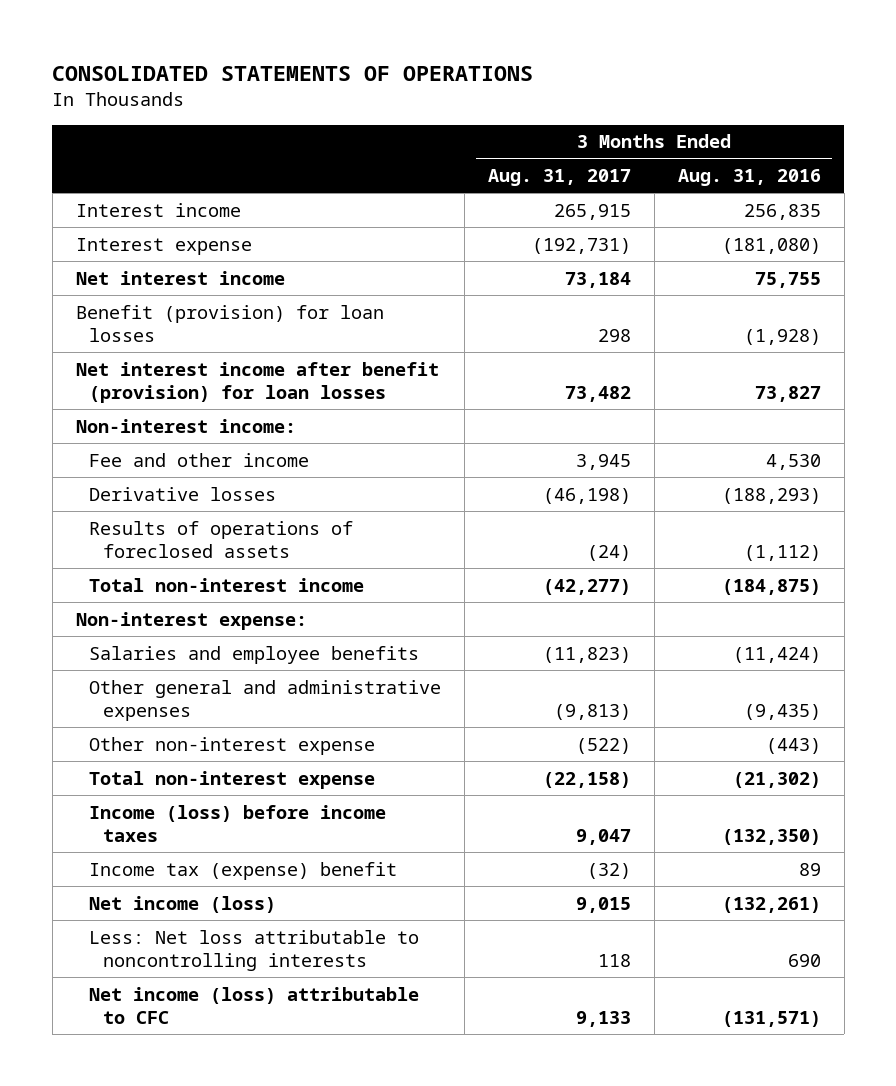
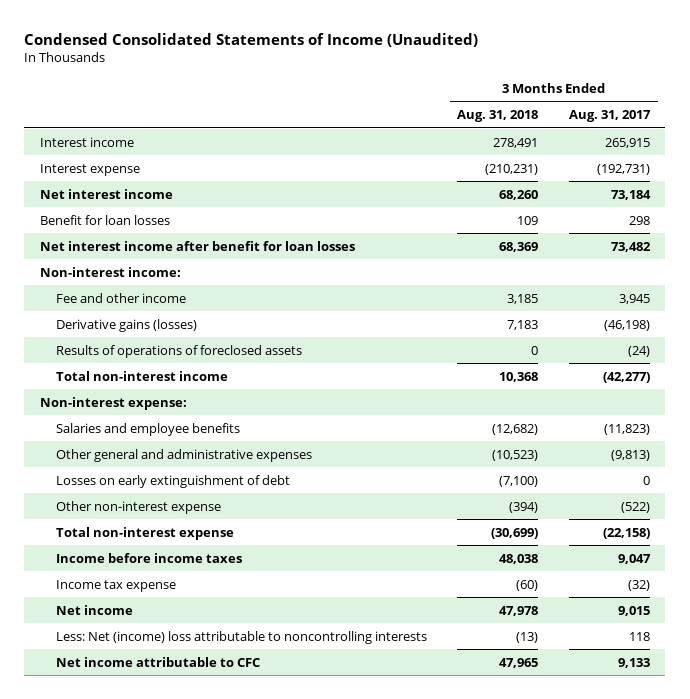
- CONSOLIDATED STATEMENTS OF OPERATIONS
+ Condensed Consolidated Statements of Income (Unaudited)
- | 3 Months Ended Aug. 31, 2017 | 3 Months Ended Aug. 31, 2016
+ | 3 Months Ended Aug. 31, 2018 | 3 Months Ended Aug. 31, 2017
- Benefit (provision) for loan losses | 298 | (1,928)
- Net interest income after benefit (provision) for loan losses | 73,482 | 73,827
+ Benefit for loan losses | 109 | 298
+ Net interest income after benefit for loan losses | 68,369 | 73,482
- Derivative losses | (46,198) | (188,293)
+ Derivative gains (losses) | 7,183 | (46,198)
+ Losses on early extinguishment of debt | (7,100) | 0
- Income (loss) before income taxes | 9,047 | (132,350)
- Income tax (expense) benefit | (32) | 89
- Net income (loss) | 9,015 | (132,261)
- Less: Net loss attributable to noncontrolling interests | 118 | 690
- Net income (loss) attributable to CFC | 9,133 | (131,571)
+ Income before income taxes | 48,038 | 9,047
+ Income tax expense | (60) | (32)
+ Net income | 47,978 | 9,015
+ Less: Net (income) loss attributable to noncontrolling interests | (13) | 118
+ Net income attributable to CFC | 47,965 | 9,133

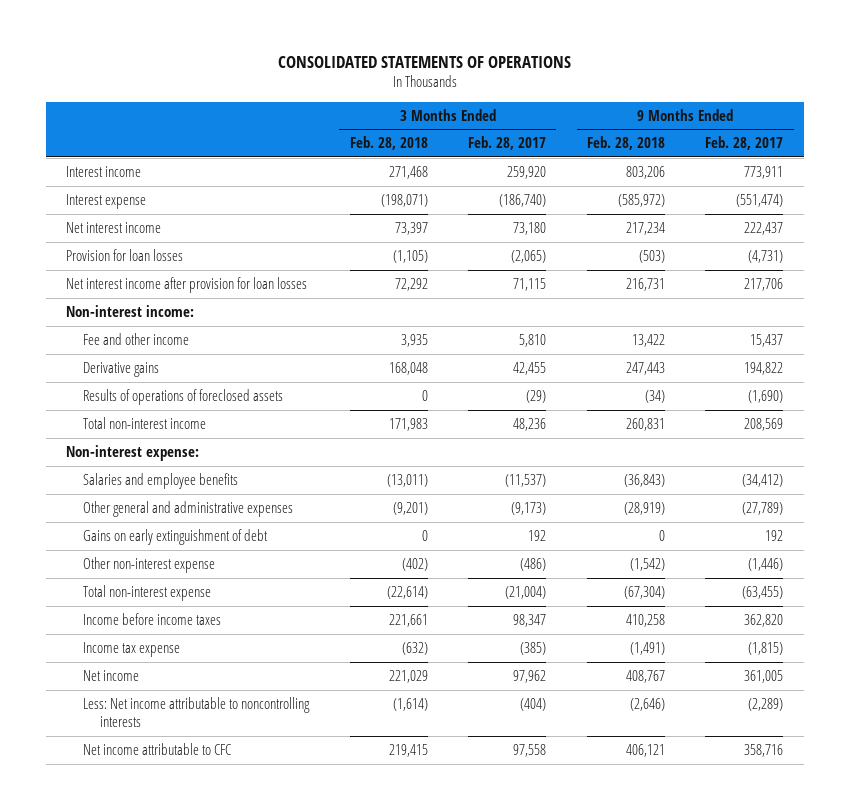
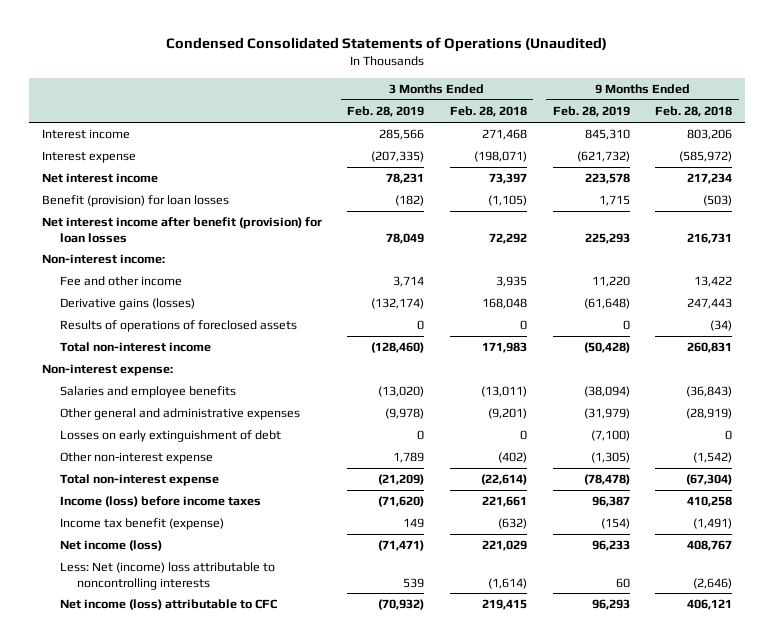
- CONSOLIDATED STATEMENTS OF OPERATIONS
+ Condensed Consolidated Statements of Operations (Unaudited)
- | 3 Months Ended Feb. 28, 2018 | 3 Months Ended Feb. 28, 2017 | 9 Months Ended Feb. 28, 2018 | 9 Months Ended Feb. 28, 2017
+ | 3 Months Ended Feb. 28, 2019 | 3 Months Ended Feb. 28, 2018 | 9 Months Ended Feb. 28, 2019 | 9 Months Ended Feb. 28, 2018
- Provision for loan losses | (1,105) | (2,065) | (503) | (4,731)
- Net interest income after provision for loan losses | 72,292 | 71,115 | 216,731 | 217,706
+ Benefit (provision) for loan losses | (182) | (1,105) | 1,715 | (503)
+ Net interest income after benefit (provision) for loan losses | 78,049 | 72,292 | 225,293 | 216,731
- Derivative gains | 168,048 | 42,455 | 247,443 | 194,822
+ Derivative gains (losses) | (132,174) | 168,048 | (61,648) | 247,443
- Gains on early extinguishment of debt | 0 | 192 | 0 | 192
+ Losses on early extinguishment of debt | 0 | 0 | (7,100) | 0
- Income before income taxes | 221,661 | 98,347 | 410,258 | 362,820
- Income tax expense | (632) | (385) | (1,491) | (1,815)
- Net income | 221,029 | 97,962 | 408,767 | 361,005
- Less: Net income attributable to noncontrolling interests | (1,614) | (404) | (2,646) | (2,289)
- Net income attributable to CFC | 219,415 | 97,558 | 406,121 | 358,716
+ Income (loss) before income taxes | (71,620) | 221,661 | 96,387 | 410,258
+ Income tax benefit (expense) | 149 | (632) | (154) | (1,491)
+ Net income (loss) | (71,471) | 221,029 | 96,233 | 408,767
+ Less: Net (income) loss attributable to noncontrolling interests | 539 | (1,614) | 60 | (2,646)
+ Net income (loss) attributable to CFC | (70,932) | 219,415 | 96,293 | 406,121

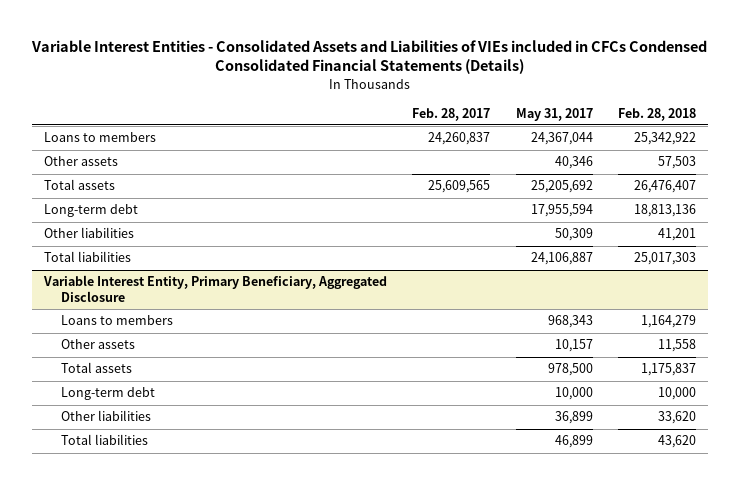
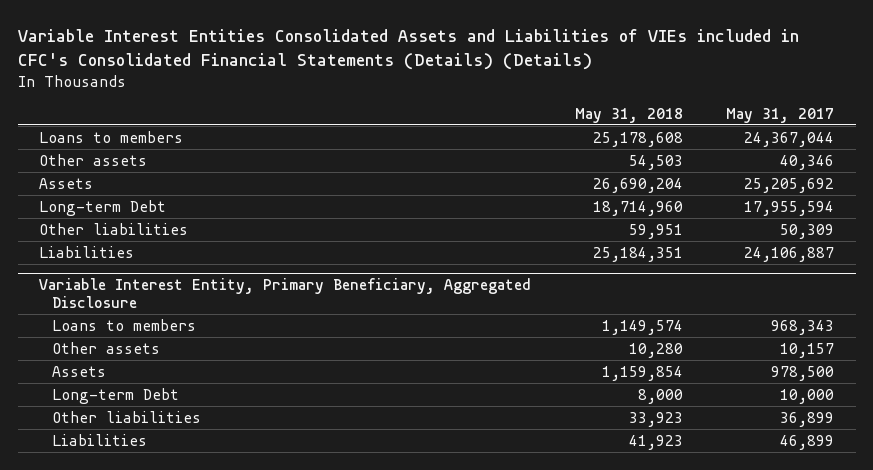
- Variable Interest Entities - Consolidated Assets and Liabilities of VIEs included in CFCs Condensed Consolidated Financial Statements (Details)
+ Variable Interest Entities Consolidated Assets and Liabilities of VIEs included in CFC's Consolidated Financial Statements (Details) (Details)
- | Feb. 28, 2017 | May 31, 2017 | Feb. 28, 2018
+ | May 31, 2018 | May 31, 2017
- Total assets | 25,609,565 | 25,205,692 | 26,476,407
- Long-term debt | | 17,955,594 | 18,813,136
+ Assets | 26,690,204 | 25,205,692
+ Long-term Debt | 18,714,960 | 17,955,594
- Total liabilities | | 24,106,887 | 25,017,303
+ Liabilities | 25,184,351 | 24,106,887
@ Variable Interest Entity, Primary Beneficiary, Aggregated Disclosure
- Total assets | | 978,500 | 1,175,837
- Long-term debt | | 10,000 | 10,000
+ Assets | 1,159,854 | 978,500
+ Long-term Debt | 8,000 | 10,000
- Total liabilities | | 46,899 | 43,620
+ Liabilities | 41,923 | 46,899

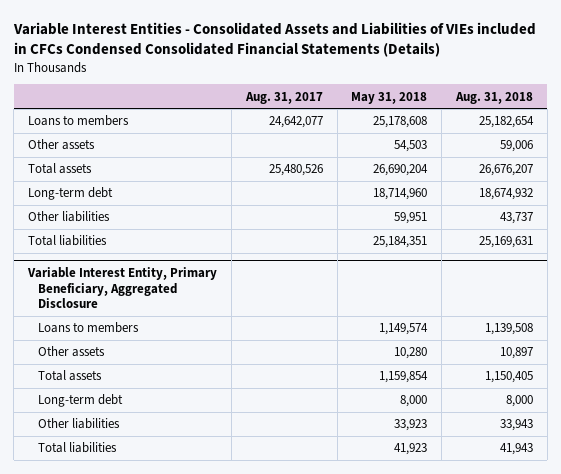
- Variable Interest Entities Consolidated Assets and Liabilities of VIEs included in CFC's Consolidated Financial Statements (Details) (Details)
+ Variable Interest Entities - Consolidated Assets and Liabilities of VIEs included in CFCs Condensed Consolidated Financial Statements (Details)
- | May 31, 2018 | May 31, 2017
+ | Aug. 31, 2017 | May 31, 2018 | Aug. 31, 2018
- Assets | 26,690,204 | 25,205,692
- Long-term Debt | 18,714,960 | 17,955,594
+ Total assets | 25,480,526 | 26,690,204 | 26,676,207
+ Long-term debt | | 18,714,960 | 18,674,932
- Liabilities | 25,184,351 | 24,106,887
+ Total liabilities | | 25,184,351 | 25,169,631
@ Variable Interest Entity, Primary Beneficiary, Aggregated Disclosure
- Assets | 1,159,854 | 978,500
- Long-term Debt | 8,000 | 10,000
+ Total assets | | 1,159,854 | 1,150,405
+ Long-term debt | | 8,000 | 8,000
- Liabilities | 41,923 | 46,899
+ Total liabilities | | 41,923 | 41,943

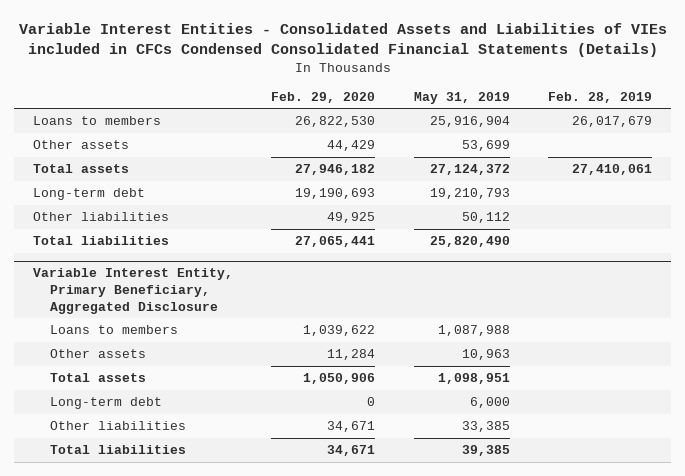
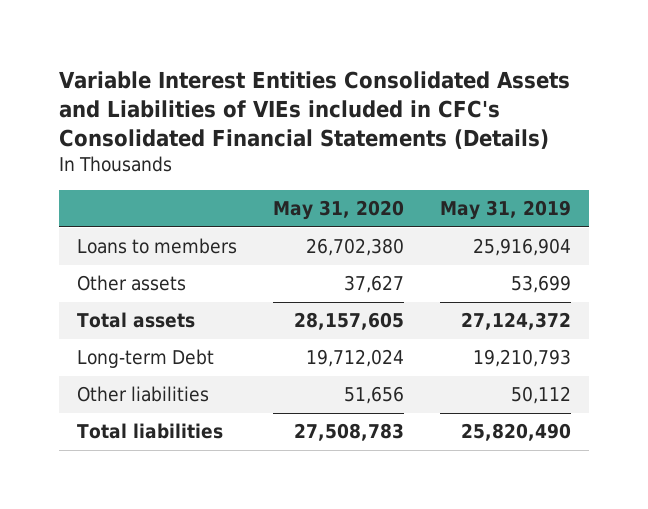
- Variable Interest Entities - Consolidated Assets and Liabilities of VIEs included in CFCs Condensed Consolidated Financial Statements (Details)
+ Variable Interest Entities Consolidated Assets and Liabilities of VIEs included in CFC's Consolidated Financial Statements (Details)
- | Feb. 29, 2020 | May 31, 2019 | Feb. 28, 2019
+ | May 31, 2020 | May 31, 2019
- Long-term debt | 19,190,693 | 19,210,793 |
+ Long-term Debt | 19,712,024 | 19,210,793
- Variable Interest Entity, Primary Beneficiary, Aggregated Disclosure
- Loans to members | 1,039,622 | 1,087,988 |
- Other assets | 11,284 | 10,963 |
- Total assets | 1,050,906 | 1,098,951 |
- Long-term debt | 0 | 6,000 |
- Other liabilities | 34,671 | 33,385 |
- Total liabilities | 34,671 | 39,385 |

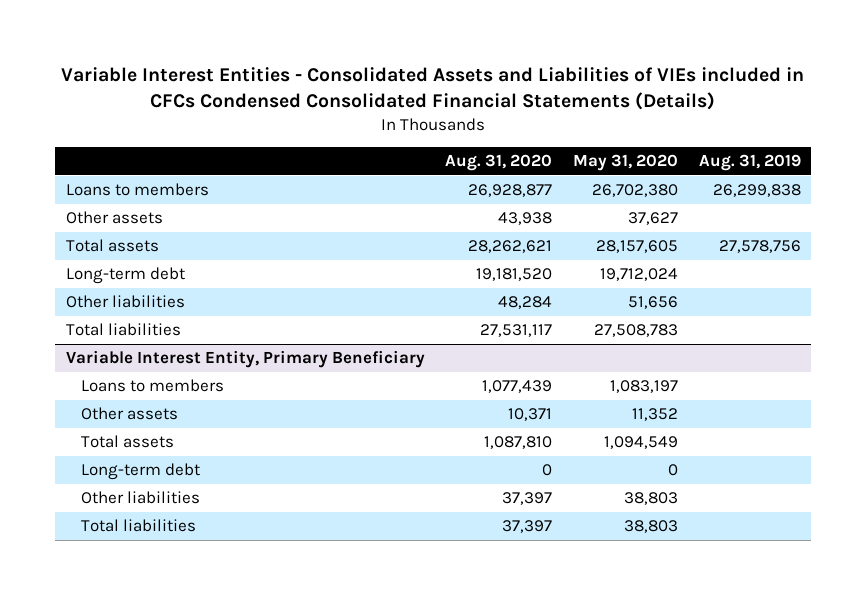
- Variable Interest Entities Consolidated Assets and Liabilities of VIEs included in CFC's Consolidated Financial Statements (Details)
+ Variable Interest Entities - Consolidated Assets and Liabilities of VIEs included in CFCs Condensed Consolidated Financial Statements (Details)
- | May 31, 2020 | May 31, 2019
+ | Aug. 31, 2020 | May 31, 2020 | Aug. 31, 2019
- Long-term Debt | 19,712,024 | 19,210,793
+ Long-term debt | 19,181,520 | 19,712,024 |
+ Variable Interest Entity, Primary Beneficiary
+ Loans to members | 1,077,439 | 1,083,197 |
+ Other assets | 10,371 | 11,352 |
+ Total assets | 1,087,810 | 1,094,549 |
+ Long-term debt | 0 | 0 |
+ Other liabilities | 37,397 | 38,803 |
+ Total liabilities | 37,397 | 38,803 |

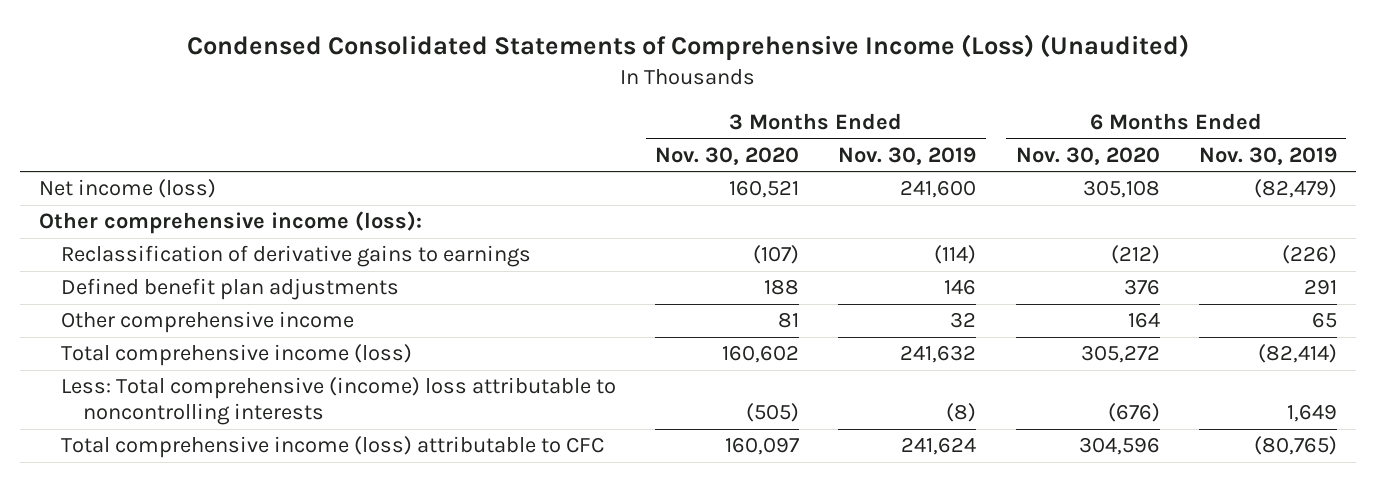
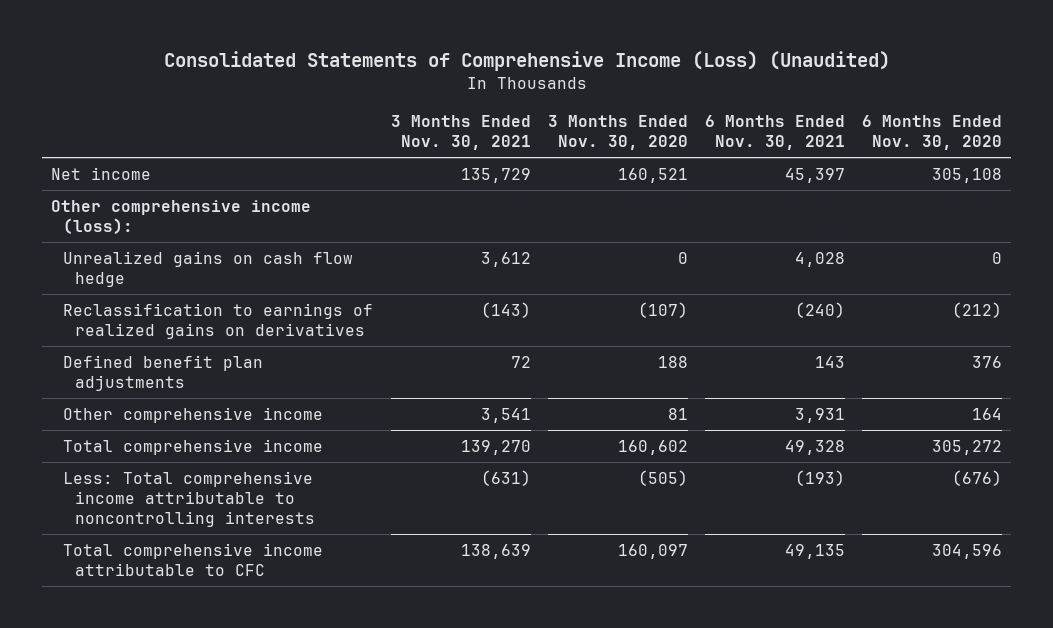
- Condensed Consolidated Statements of Comprehensive Income (Loss) (Unaudited)
+ Consolidated Statements of Comprehensive Income (Loss) (Unaudited)
- | 3 Months Ended Nov. 30, 2020 | 3 Months Ended Nov. 30, 2019 | 6 Months Ended Nov. 30, 2020 | 6 Months Ended Nov. 30, 2019
+ | 3 Months Ended Nov. 30, 2021 | 3 Months Ended Nov. 30, 2020 | 6 Months Ended Nov. 30, 2021 | 6 Months Ended Nov. 30, 2020
- Net income (loss) | 160,521 | 241,600 | 305,108 | (82,479)
+ Net income | 135,729 | 160,521 | 45,397 | 305,108
- Reclassification of derivative gains to earnings | (107) | (114) | (212) | (226)
+ Unrealized gains on cash flow hedge | 3,612 | 0 | 4,028 | 0
+ Reclassification to earnings of realized gains on derivatives | (143) | (107) | (240) | (212)
- Total comprehensive income (loss) | 160,602 | 241,632 | 305,272 | (82,414)
- Less: Total comprehensive (income) loss attributable to noncontrolling interests | (505) | (8) | (676) | 1,649
- Total comprehensive income (loss) attributable to CFC | 160,097 | 241,624 | 304,596 | (80,765)
+ Total comprehensive income | 139,270 | 160,602 | 49,328 | 305,272
+ Less: Total comprehensive income attributable to noncontrolling interests | (631) | (505) | (193) | (676)
+ Total comprehensive income attributable to CFC | 138,639 | 160,097 | 49,135 | 304,596

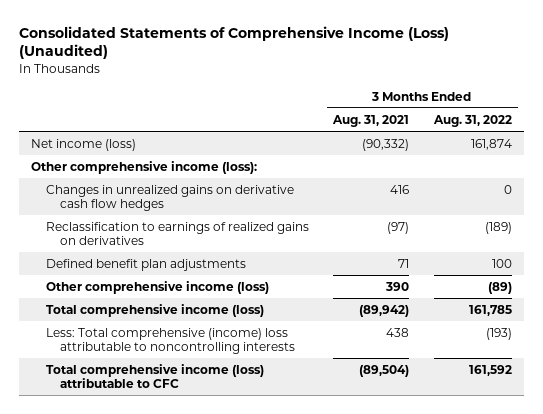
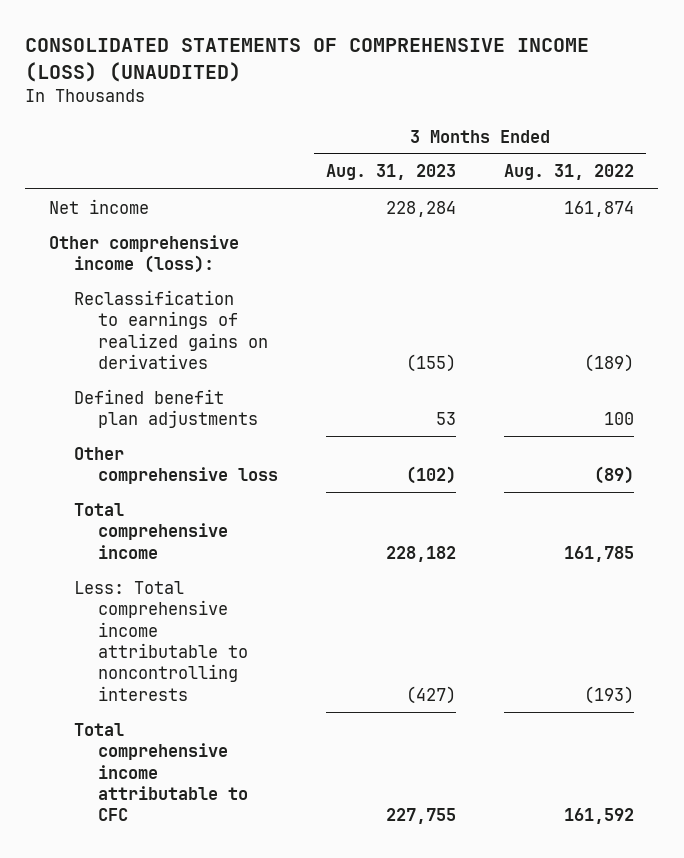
- Consolidated Statements of Comprehensive Income (Loss) (Unaudited)
+ CONSOLIDATED STATEMENTS OF COMPREHENSIVE INCOME (LOSS) (UNAUDITED)
- | 3 Months Ended Aug. 31, 2021 | 3 Months Ended Aug. 31, 2022
+ | 3 Months Ended Aug. 31, 2023 | 3 Months Ended Aug. 31, 2022
- Net income (loss) | (90,332) | 161,874
+ Net income | 228,284 | 161,874
- Changes in unrealized gains on derivative cash flow hedges | 416 | 0
- Other comprehensive income (loss) | 390 | (89)
- Total comprehensive income (loss) | (89,942) | 161,785
- Less: Total comprehensive (income) loss attributable to noncontrolling interests | 438 | (193)
- Total comprehensive income (loss) attributable to CFC | (89,504) | 161,592
+ Other comprehensive loss | (102) | (89)
+ Total comprehensive income | 228,182 | 161,785
+ Less: Total comprehensive income attributable to noncontrolling interests | (427) | (193)
+ Total comprehensive income attributable to CFC | 227,755 | 161,592

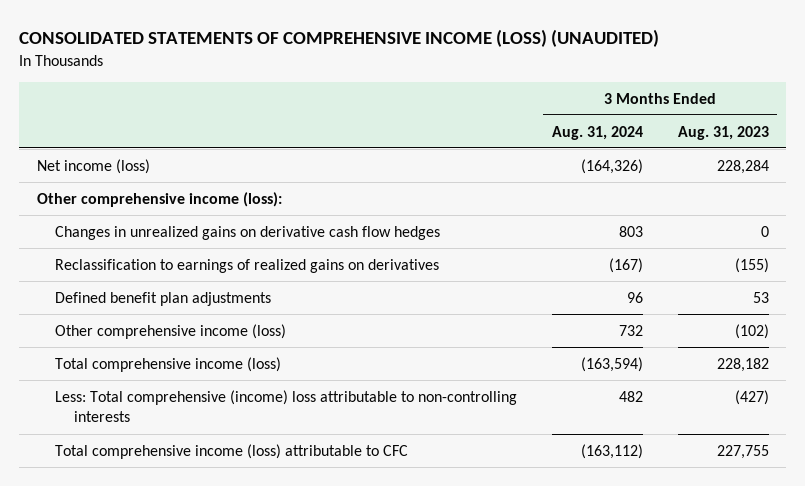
- | 3 Months Ended Aug. 31, 2023 | 3 Months Ended Aug. 31, 2022
+ | 3 Months Ended Aug. 31, 2024 | 3 Months Ended Aug. 31, 2023
- Net income | 228,284 | 161,874
+ Net income (loss) | (164,326) | 228,284
+ Changes in unrealized gains on derivative cash flow hedges | 803 | 0
- Other comprehensive loss | (102) | (89)
- Total comprehensive income | 228,182 | 161,785
- Less: Total comprehensive income attributable to noncontrolling interests | (427) | (193)
- Total comprehensive income attributable to CFC | 227,755 | 161,592
+ Other comprehensive income (loss) | 732 | (102)
+ Total comprehensive income (loss) | (163,594) | 228,182
+ Less: Total comprehensive (income) loss attributable to non-controlling interests | 482 | (427)
+ Total comprehensive income (loss) attributable to CFC | (163,112) | 227,755

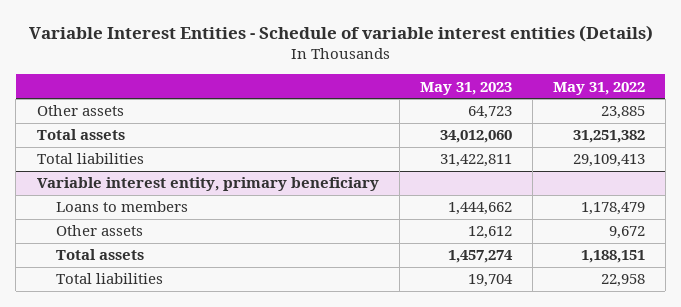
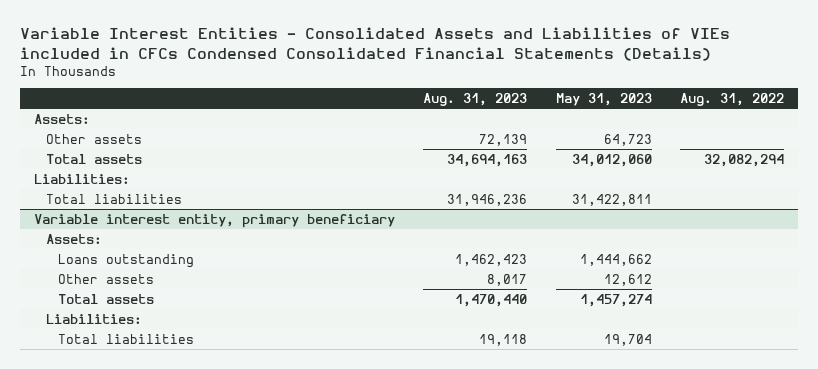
- Variable Interest Entities - Schedule of variable interest entities (Details)
+ Variable Interest Entities - Consolidated Assets and Liabilities of VIEs included in CFCs Condensed Consolidated Financial Statements (Details)
- | May 31, 2023 | May 31, 2022
+ | Aug. 31, 2023 | May 31, 2023 | Aug. 31, 2022
+ Assets:
+ Liabilities:
@ Variable interest entity, primary beneficiary
- Loans to members | 1,444,662 | 1,178,479
+ Assets:
+ Loans outstanding | 1,462,423 | 1,444,662 |
+ Liabilities:

